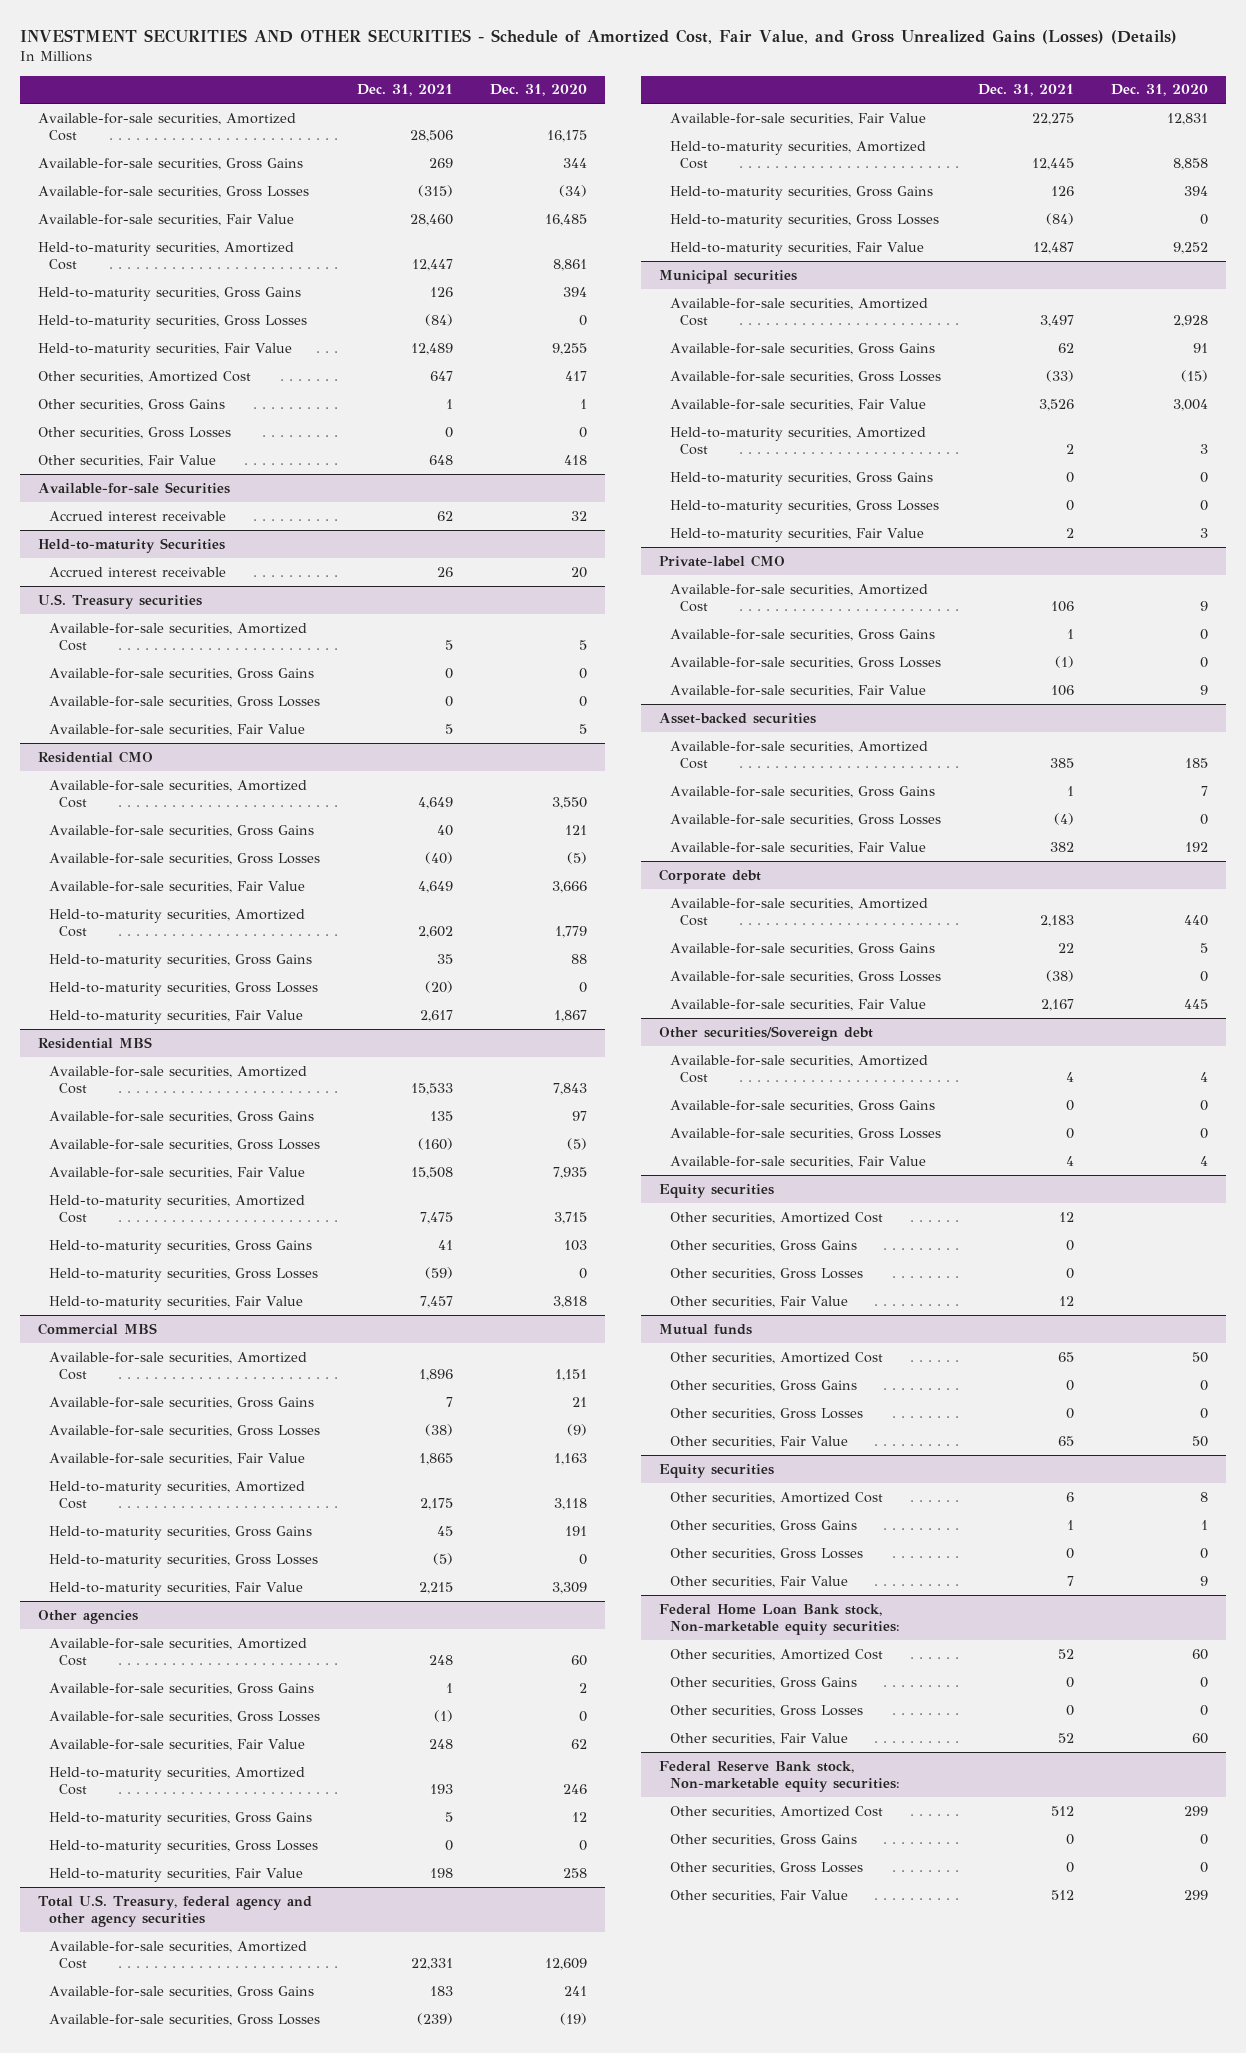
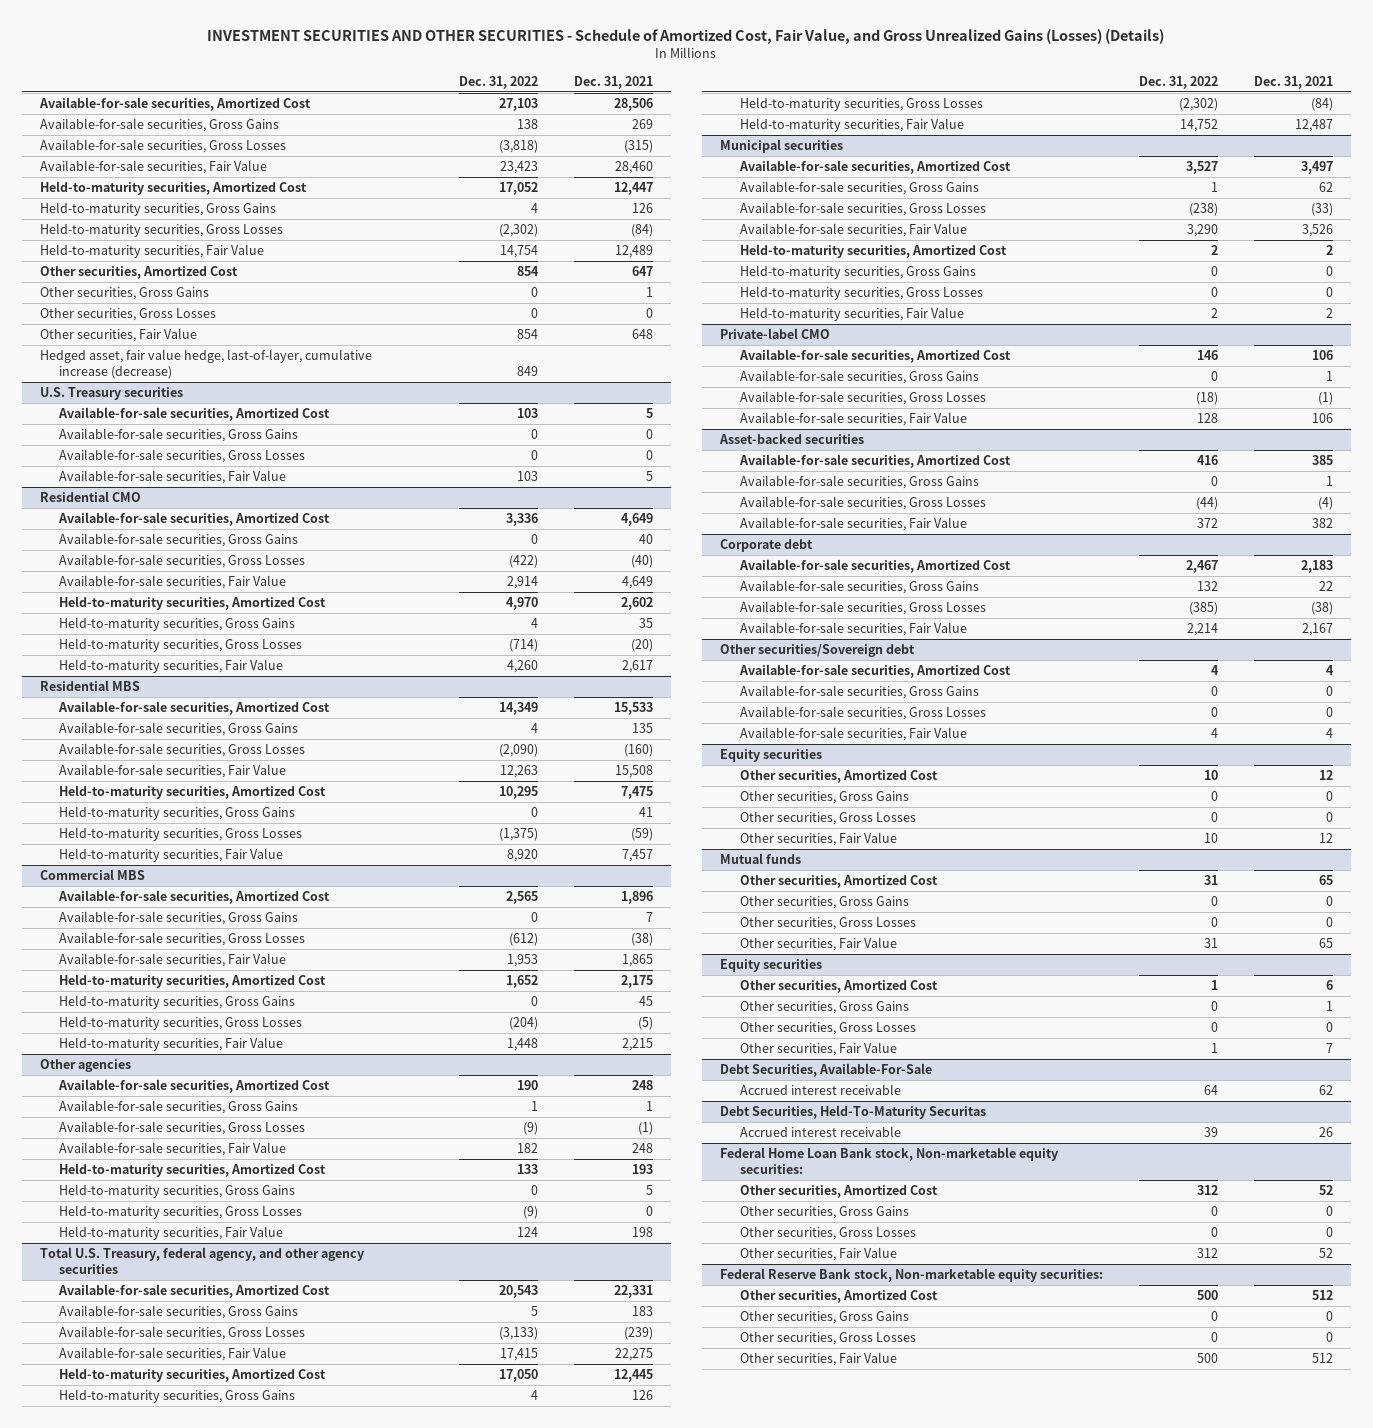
- | Dec. 31, 2021 | Dec. 31, 2020
+ | Dec. 31, 2022 | Dec. 31, 2021
- Available-for-sale Securities
- Accrued interest receivable | 62 | 32
- Held-to-maturity Securities
- Accrued interest receivable | 26 | 20
+ Hedged asset, fair value hedge, last-of-layer, cumulative increase (decrease) | 849 |
- Total U.S. Treasury, federal agency and other agency securities
+ Total U.S. Treasury, federal agency, and other agency securities
+ Debt Securities, Available-For-Sale
+ Accrued interest receivable | 64 | 62
+ Debt Securities, Held-To-Maturity Securitas
+ Accrued interest receivable | 39 | 26

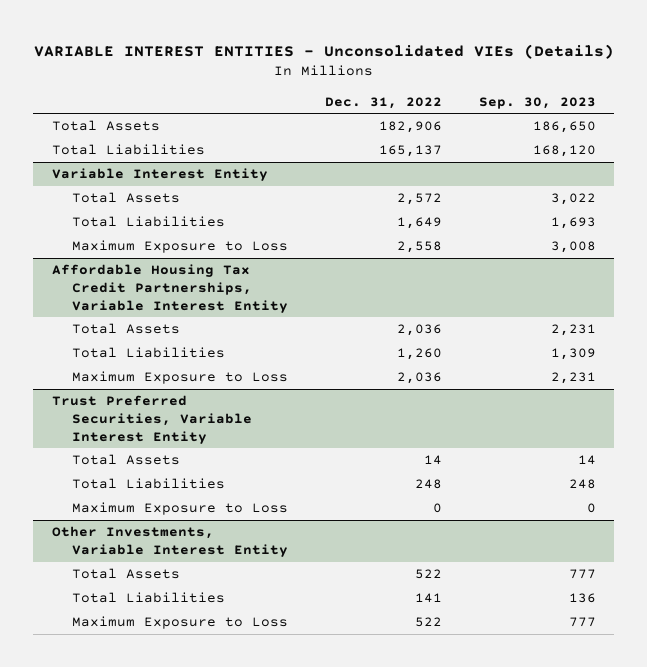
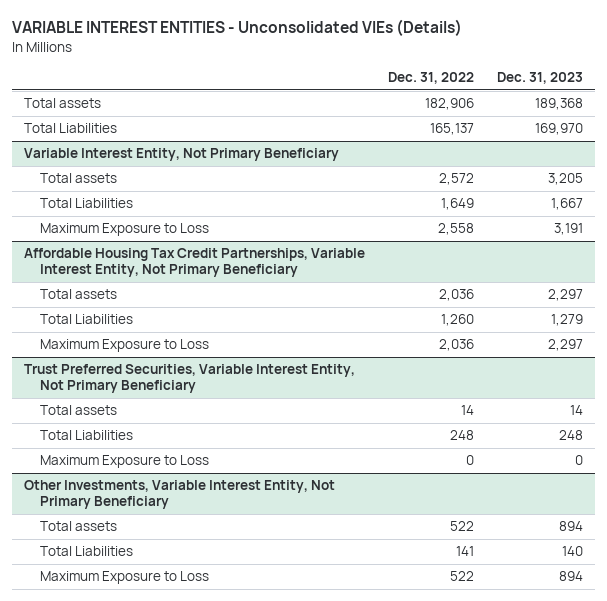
- | Dec. 31, 2022 | Sep. 30, 2023
+ | Dec. 31, 2022 | Dec. 31, 2023
- Total Assets | 182,906 | 186,650
+ Total assets | 182,906 | 189,368
- Variable Interest Entity
- Total Assets | 2,572 | 3,022
+ Variable Interest Entity, Not Primary Beneficiary
+ Total assets | 2,572 | 3,205
- Affordable Housing Tax Credit Partnerships, Variable Interest Entity
- Total Assets | 2,036 | 2,231
+ Affordable Housing Tax Credit Partnerships, Variable Interest Entity, Not Primary Beneficiary
+ Total assets | 2,036 | 2,297
- Trust Preferred Securities, Variable Interest Entity
- Total Assets | 14 | 14
+ Trust Preferred Securities, Variable Interest Entity, Not Primary Beneficiary
+ Total assets | 14 | 14
- Other Investments, Variable Interest Entity
- Total Assets | 522 | 777
+ Other Investments, Variable Interest Entity, Not Primary Beneficiary
+ Total assets | 522 | 894

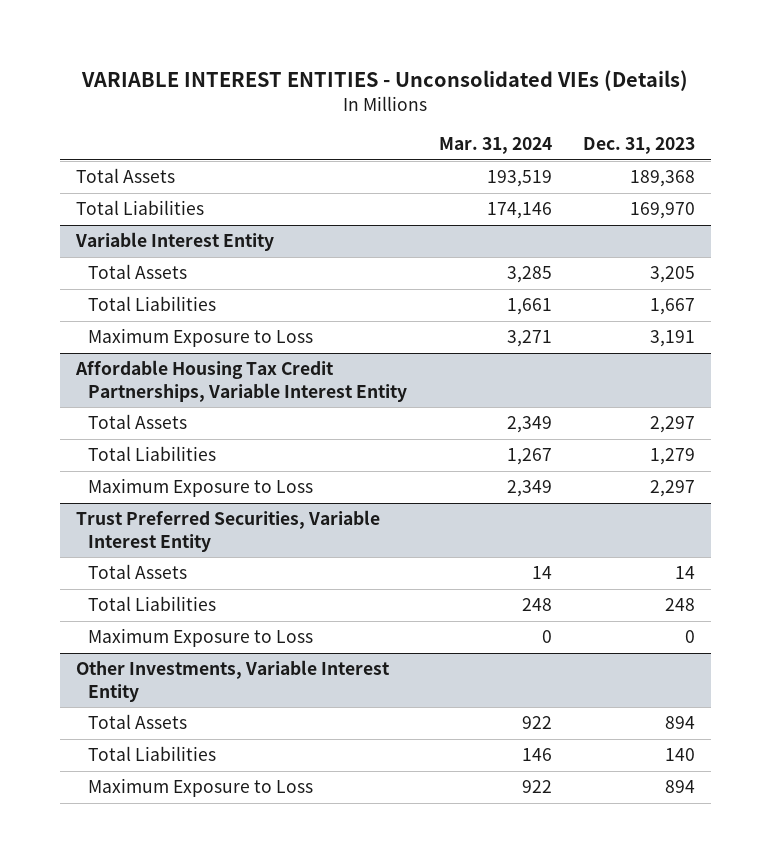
- | Dec. 31, 2022 | Dec. 31, 2023
+ | Mar. 31, 2024 | Dec. 31, 2023
- Total assets | 182,906 | 189,368
+ Total Assets | 193,519 | 189,368
- Variable Interest Entity, Not Primary Beneficiary
- Total assets | 2,572 | 3,205
+ Variable Interest Entity
+ Total Assets | 3,285 | 3,205
- Affordable Housing Tax Credit Partnerships, Variable Interest Entity, Not Primary Beneficiary
- Total assets | 2,036 | 2,297
+ Affordable Housing Tax Credit Partnerships, Variable Interest Entity
+ Total Assets | 2,349 | 2,297
- Trust Preferred Securities, Variable Interest Entity, Not Primary Beneficiary
- Total assets | 14 | 14
+ Trust Preferred Securities, Variable Interest Entity
+ Total Assets | 14 | 14
- Other Investments, Variable Interest Entity, Not Primary Beneficiary
- Total assets | 522 | 894
+ Other Investments, Variable Interest Entity
+ Total Assets | 922 | 894

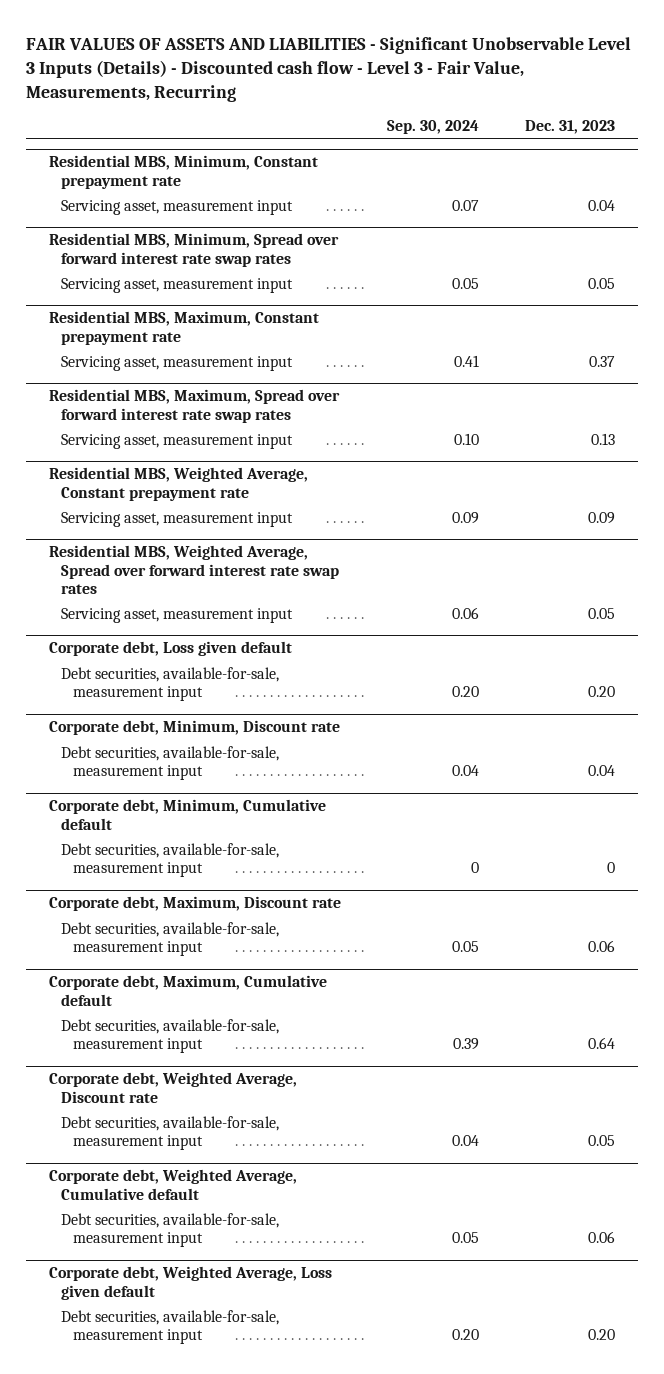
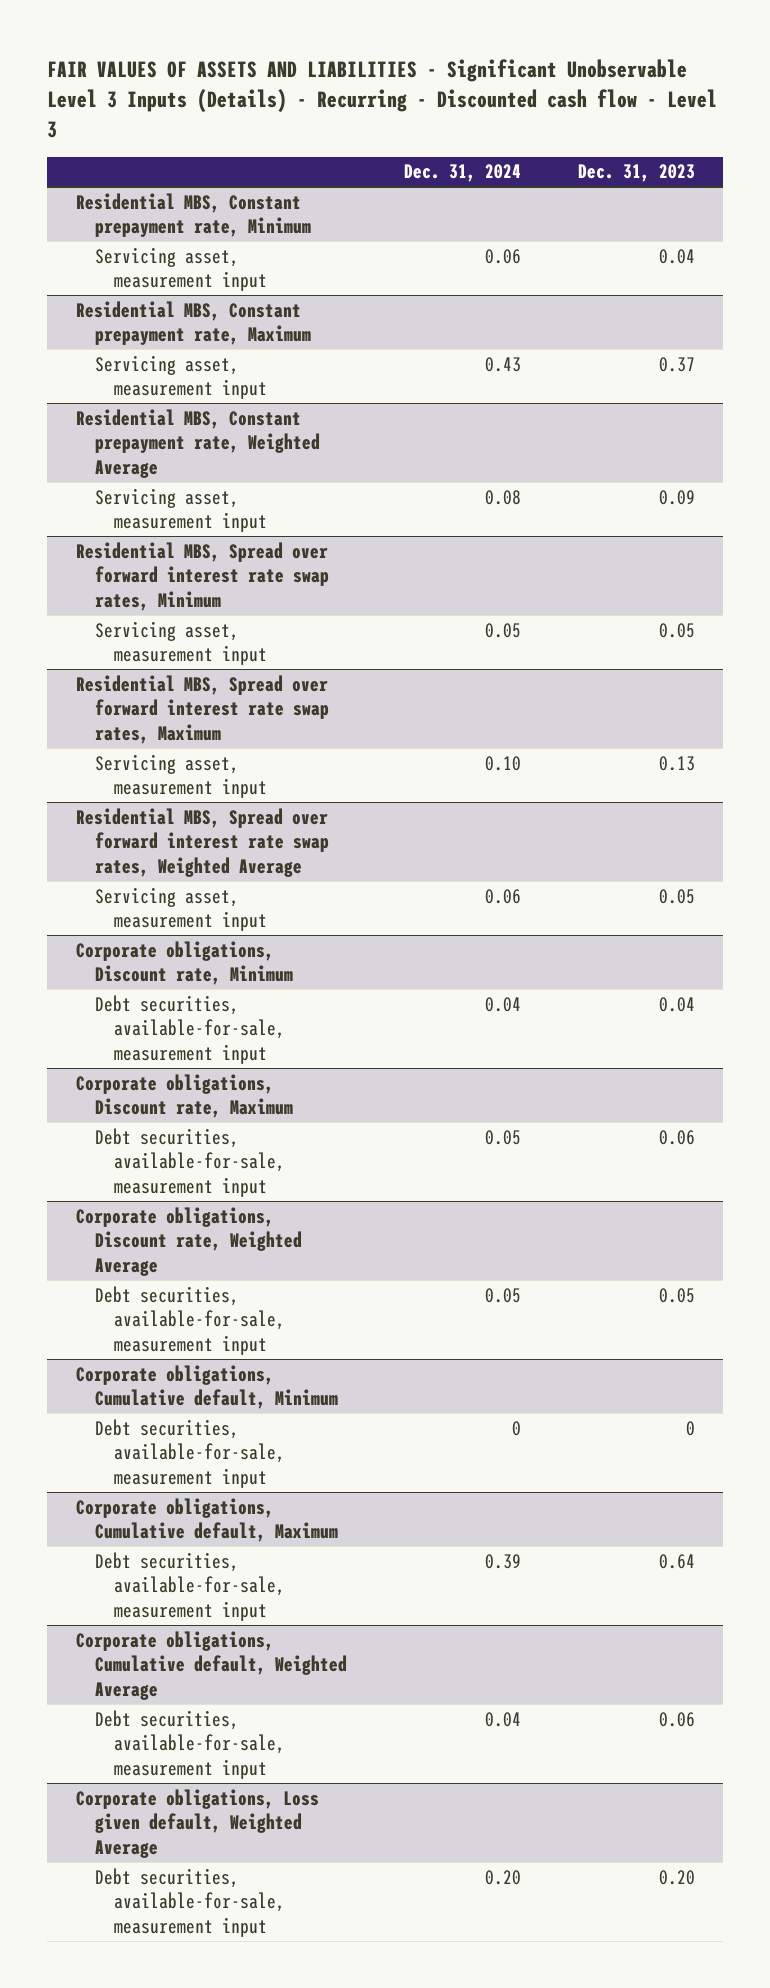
- FAIR VALUES OF ASSETS AND LIABILITIES - Significant Unobservable Level 3 Inputs (Details) - Discounted cash flow - Level 3 - Fair Value, Measurements, Recurring
+ FAIR VALUES OF ASSETS AND LIABILITIES - Significant Unobservable Level 3 Inputs (Details) - Recurring - Discounted cash flow - Level 3
- | Sep. 30, 2024 | Dec. 31, 2023
+ | Dec. 31, 2024 | Dec. 31, 2023
- Residential MBS, Minimum, Constant prepayment rate
+ Residential MBS, Constant prepayment rate, Minimum
- Residential MBS, Minimum, Spread over forward interest rate swap rates
- Servicing asset, measurement input | 0.05 | 0.05
- Residential MBS, Maximum, Constant prepayment rate
+ Residential MBS, Constant prepayment rate, Maximum
- Residential MBS, Maximum, Spread over forward interest rate swap rates
- Servicing asset, measurement input | 0.10 | 0.13
- Residential MBS, Weighted Average, Constant prepayment rate
+ Residential MBS, Constant prepayment rate, Weighted Average
- Residential MBS, Weighted Average, Spread over forward interest rate swap rates
+ Residential MBS, Spread over forward interest rate swap rates, Minimum
- Corporate debt, Loss given default
- Debt securities, available-for-sale, measurement input | 0.20 | 0.20
- Corporate debt, Minimum, Discount rate
+ Residential MBS, Spread over forward interest rate swap rates, Maximum
+ Servicing asset, measurement input | 0.10 | 0.13
+ Residential MBS, Spread over forward interest rate swap rates, Weighted Average
+ Servicing asset, measurement input | 0.06 | 0.05
+ Corporate obligations, Discount rate, Minimum
- Corporate debt, Minimum, Cumulative default
- Debt securities, available-for-sale, measurement input | 0 | 0
- Corporate debt, Maximum, Discount rate
+ Corporate obligations, Discount rate, Maximum
- Corporate debt, Maximum, Cumulative default
- Debt securities, available-for-sale, measurement input | 0.39 | 0.64
- Corporate debt, Weighted Average, Discount rate
+ Corporate obligations, Discount rate, Weighted Average
- Corporate debt, Weighted Average, Cumulative default
+ Corporate obligations, Cumulative default, Minimum
+ Debt securities, available-for-sale, measurement input | 0 | 0
+ Corporate obligations, Cumulative default, Maximum
+ Debt securities, available-for-sale, measurement input | 0.39 | 0.64
+ Corporate obligations, Cumulative default, Weighted Average
- Corporate debt, Weighted Average, Loss given default
+ Corporate obligations, Loss given default, Weighted Average

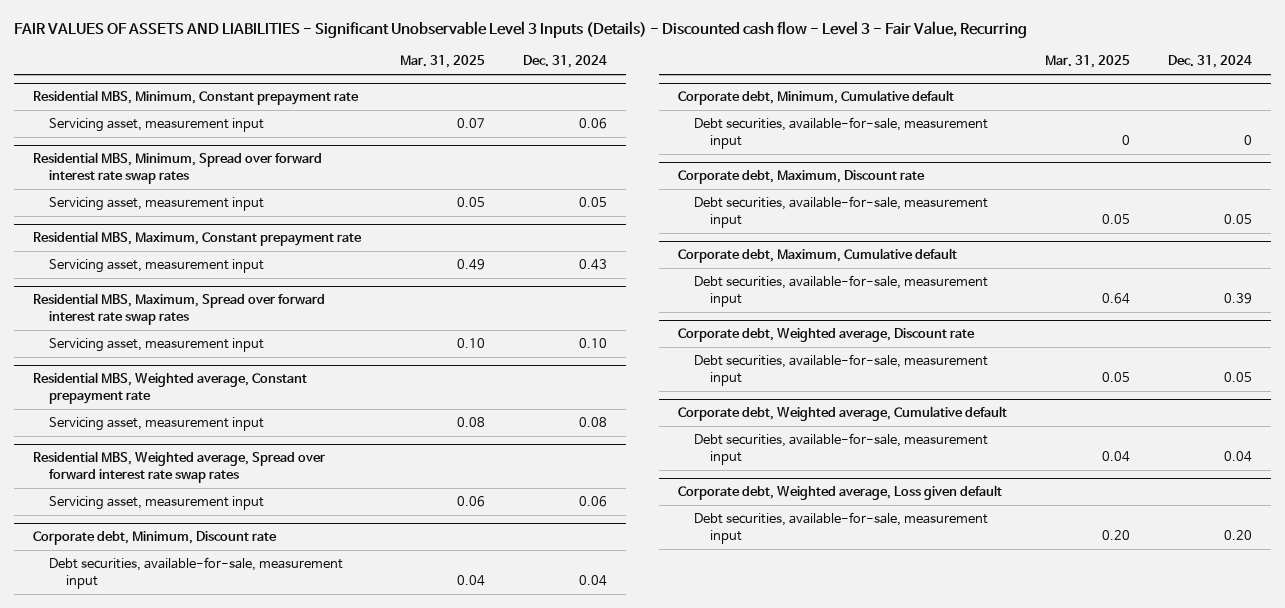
- FAIR VALUES OF ASSETS AND LIABILITIES - Significant Unobservable Level 3 Inputs (Details) - Recurring - Discounted cash flow - Level 3
+ FAIR VALUES OF ASSETS AND LIABILITIES - Significant Unobservable Level 3 Inputs (Details) - Discounted cash flow - Level 3 - Fair Value, Recurring
- | Dec. 31, 2024 | Dec. 31, 2023
+ | Mar. 31, 2025 | Dec. 31, 2024
- Residential MBS, Constant prepayment rate, Minimum
+ Residential MBS, Minimum, Constant prepayment rate
- Residential MBS, Constant prepayment rate, Maximum
- Servicing asset, measurement input | 0.43 | 0.37
- Residential MBS, Constant prepayment rate, Weighted Average
- Servicing asset, measurement input | 0.08 | 0.09
- Residential MBS, Spread over forward interest rate swap rates, Minimum
+ Residential MBS, Minimum, Spread over forward interest rate swap rates
- Residential MBS, Spread over forward interest rate swap rates, Maximum
+ Residential MBS, Maximum, Constant prepayment rate
+ Servicing asset, measurement input | 0.49 | 0.43
+ Residential MBS, Maximum, Spread over forward interest rate swap rates
- Residential MBS, Spread over forward interest rate swap rates, Weighted Average
+ Residential MBS, Weighted average, Constant prepayment rate
+ Servicing asset, measurement input | 0.08 | 0.08
+ Residential MBS, Weighted average, Spread over forward interest rate swap rates
- Corporate obligations, Discount rate, Minimum
+ Corporate debt, Minimum, Discount rate
- Corporate obligations, Discount rate, Maximum
- Debt securities, available-for-sale, measurement input | 0.05 | 0.06
- Corporate obligations, Discount rate, Weighted Average
- Debt securities, available-for-sale, measurement input | 0.05 | 0.05
- Corporate obligations, Cumulative default, Minimum
+ Corporate debt, Minimum, Cumulative default
- Corporate obligations, Cumulative default, Maximum
+ Corporate debt, Maximum, Discount rate
+ Debt securities, available-for-sale, measurement input | 0.05 | 0.05
+ Corporate debt, Maximum, Cumulative default
- Corporate obligations, Cumulative default, Weighted Average
+ Corporate debt, Weighted average, Discount rate
+ Debt securities, available-for-sale, measurement input | 0.05 | 0.05
+ Corporate debt, Weighted average, Cumulative default
- Corporate obligations, Loss given default, Weighted Average
+ Corporate debt, Weighted average, Loss given default

